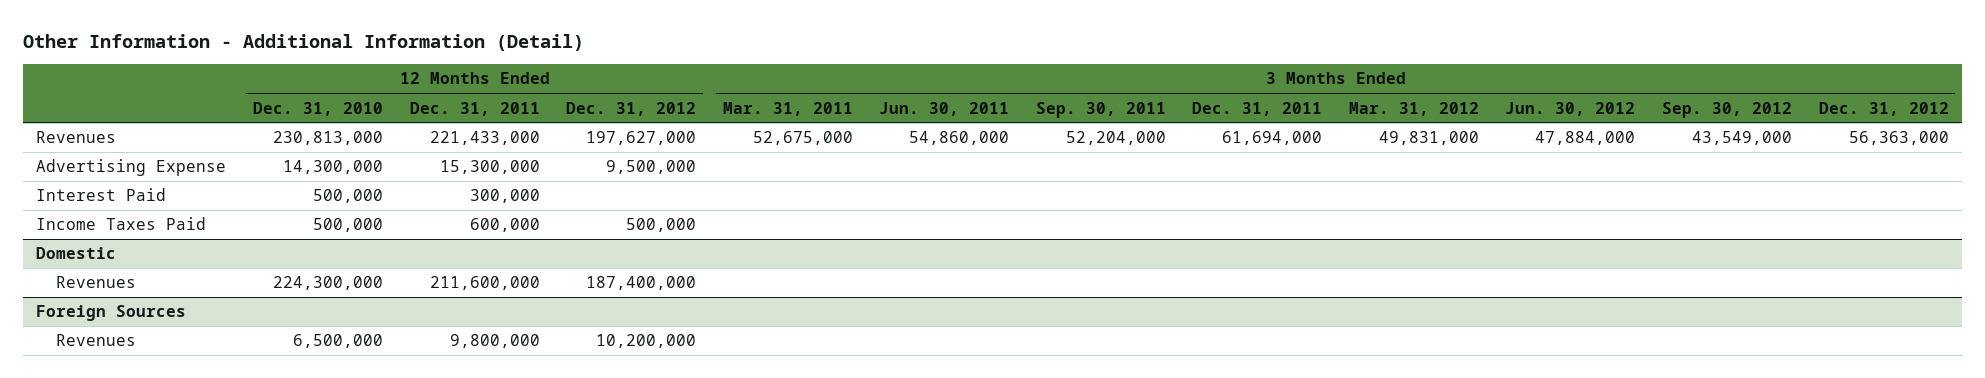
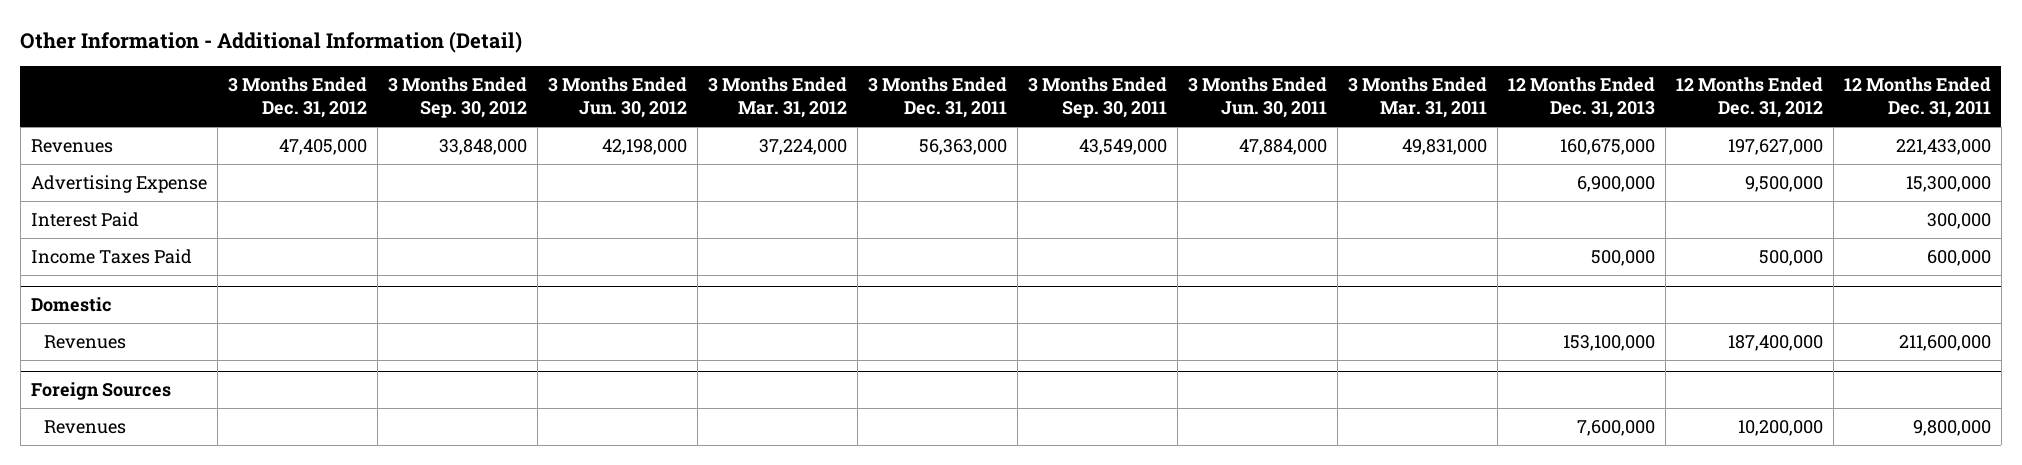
- | 12 Months Ended Dec. 31, 2010 | 12 Months Ended Dec. 31, 2011 | 12 Months Ended Dec. 31, 2012 | 3 Months Ended Mar. 31, 2011 | 3 Months Ended Jun. 30, 2011 | 3 Months Ended Sep. 30, 2011 | 3 Months Ended Dec. 31, 2011 | 3 Months Ended Mar. 31, 2012 | 3 Months Ended Jun. 30, 2012 | 3 Months Ended Sep. 30, 2012 | 3 Months Ended Dec. 31, 2012
+ | 3 Months Ended Dec. 31, 2012 | 3 Months Ended Sep. 30, 2012 | 3 Months Ended Jun. 30, 2012 | 3 Months Ended Mar. 31, 2012 | 3 Months Ended Dec. 31, 2011 | 3 Months Ended Sep. 30, 2011 | 3 Months Ended Jun. 30, 2011 | 3 Months Ended Mar. 31, 2011 | 12 Months Ended Dec. 31, 2013 | 12 Months Ended Dec. 31, 2012 | 12 Months Ended Dec. 31, 2011
- Revenues | 230,813,000 | 221,433,000 | 197,627,000 | 52,675,000 | 54,860,000 | 52,204,000 | 61,694,000 | 49,831,000 | 47,884,000 | 43,549,000 | 56,363,000
+ Revenues | 47,405,000 | 33,848,000 | 42,198,000 | 37,224,000 | 56,363,000 | 43,549,000 | 47,884,000 | 49,831,000 | 160,675,000 | 197,627,000 | 221,433,000

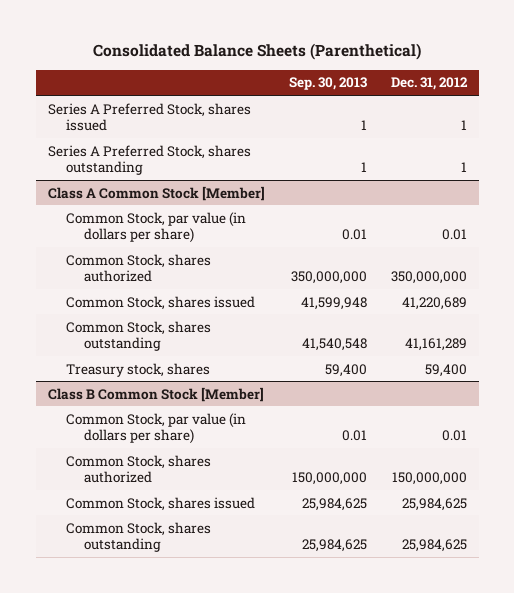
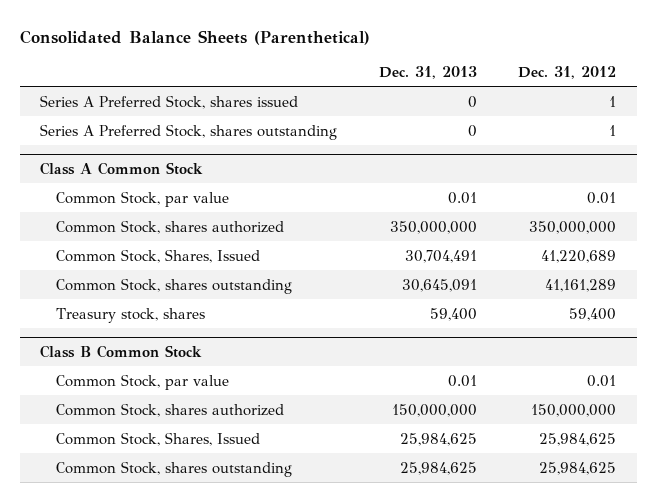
- | Sep. 30, 2013 | Dec. 31, 2012
+ | Dec. 31, 2013 | Dec. 31, 2012
- Class A Common Stock [Member]
- Common Stock, par value (in dollars per share) | 0.01 | 0.01
+ Class A Common Stock
+ Common Stock, par value | 0.01 | 0.01
- Common Stock, shares issued | 41,599,948 | 41,220,689
+ Common Stock, Shares, Issued | 30,704,491 | 41,220,689
- Class B Common Stock [Member]
- Common Stock, par value (in dollars per share) | 0.01 | 0.01
+ Class B Common Stock
+ Common Stock, par value | 0.01 | 0.01
- Common Stock, shares issued | 25,984,625 | 25,984,625
+ Common Stock, Shares, Issued | 25,984,625 | 25,984,625

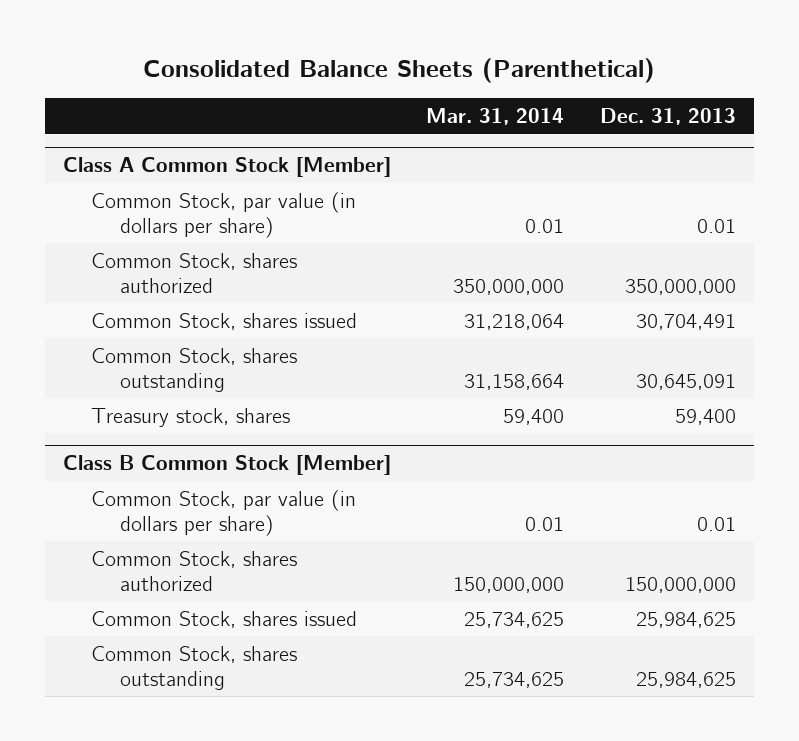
- | Dec. 31, 2013 | Dec. 31, 2012
+ | Mar. 31, 2014 | Dec. 31, 2013
- Series A Preferred Stock, shares issued | 0 | 1
- Series A Preferred Stock, shares outstanding | 0 | 1
- Class A Common Stock
- Common Stock, par value | 0.01 | 0.01
+ Class A Common Stock [Member]
+ Common Stock, par value (in dollars per share) | 0.01 | 0.01
- Common Stock, Shares, Issued | 30,704,491 | 41,220,689
+ Common Stock, shares issued | 31,218,064 | 30,704,491
- Class B Common Stock
- Common Stock, par value | 0.01 | 0.01
+ Class B Common Stock [Member]
+ Common Stock, par value (in dollars per share) | 0.01 | 0.01
- Common Stock, Shares, Issued | 25,984,625 | 25,984,625
+ Common Stock, shares issued | 25,734,625 | 25,984,625

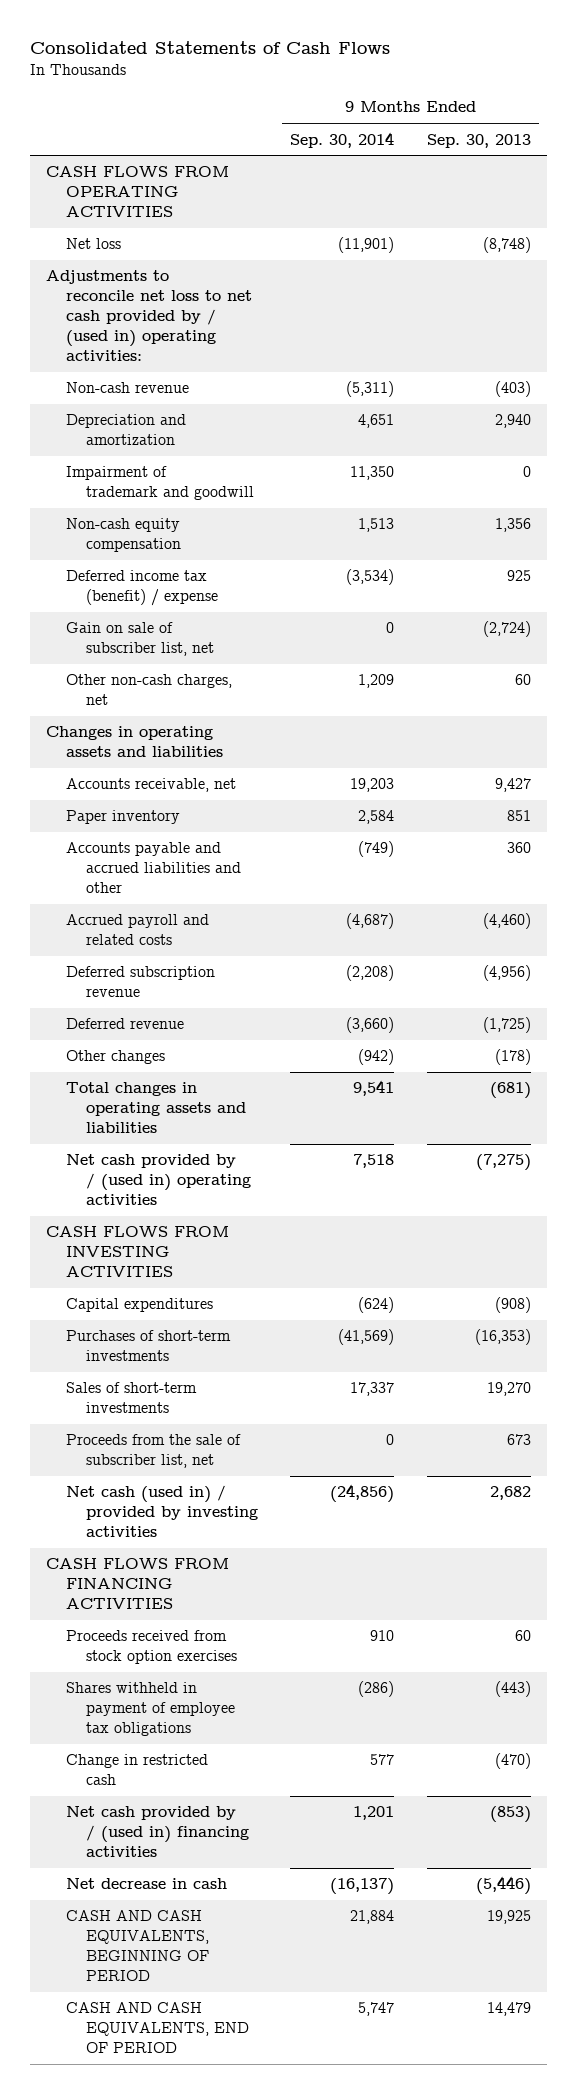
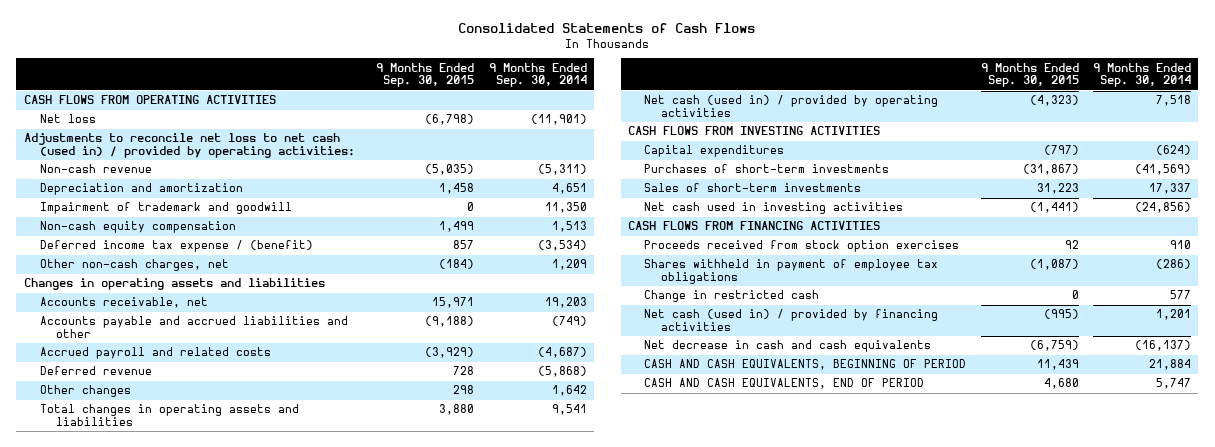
- | 9 Months Ended Sep. 30, 2014 | 9 Months Ended Sep. 30, 2013
+ | 9 Months Ended Sep. 30, 2015 | 9 Months Ended Sep. 30, 2014
- Adjustments to reconcile net loss to net cash provided by / (used in) operating activities:
+ Adjustments to reconcile net loss to net cash (used in) / provided by operating activities:
- Deferred income tax (benefit) / expense | (3,534) | 925
- Gain on sale of subscriber list, net | 0 | (2,724)
+ Deferred income tax expense / (benefit) | 857 | (3,534)
- Paper inventory | 2,584 | 851
- Deferred subscription revenue | (2,208) | (4,956)
- Deferred revenue | (3,660) | (1,725)
- Other changes | (942) | (178)
+ Deferred revenue | 728 | (5,868)
+ Other changes | 298 | 1,642
- Net cash provided by / (used in) operating activities | 7,518 | (7,275)
+ Net cash (used in) / provided by operating activities | (4,323) | 7,518
- Proceeds from the sale of subscriber list, net | 0 | 673
- Net cash (used in) / provided by investing activities | (24,856) | 2,682
+ Net cash used in investing activities | (1,441) | (24,856)
- Net cash provided by / (used in) financing activities | 1,201 | (853)
- Net decrease in cash | (16,137) | (5,446)
+ Net cash (used in) / provided by financing activities | (995) | 1,201
+ Net decrease in cash and cash equivalents | (6,759) | (16,137)

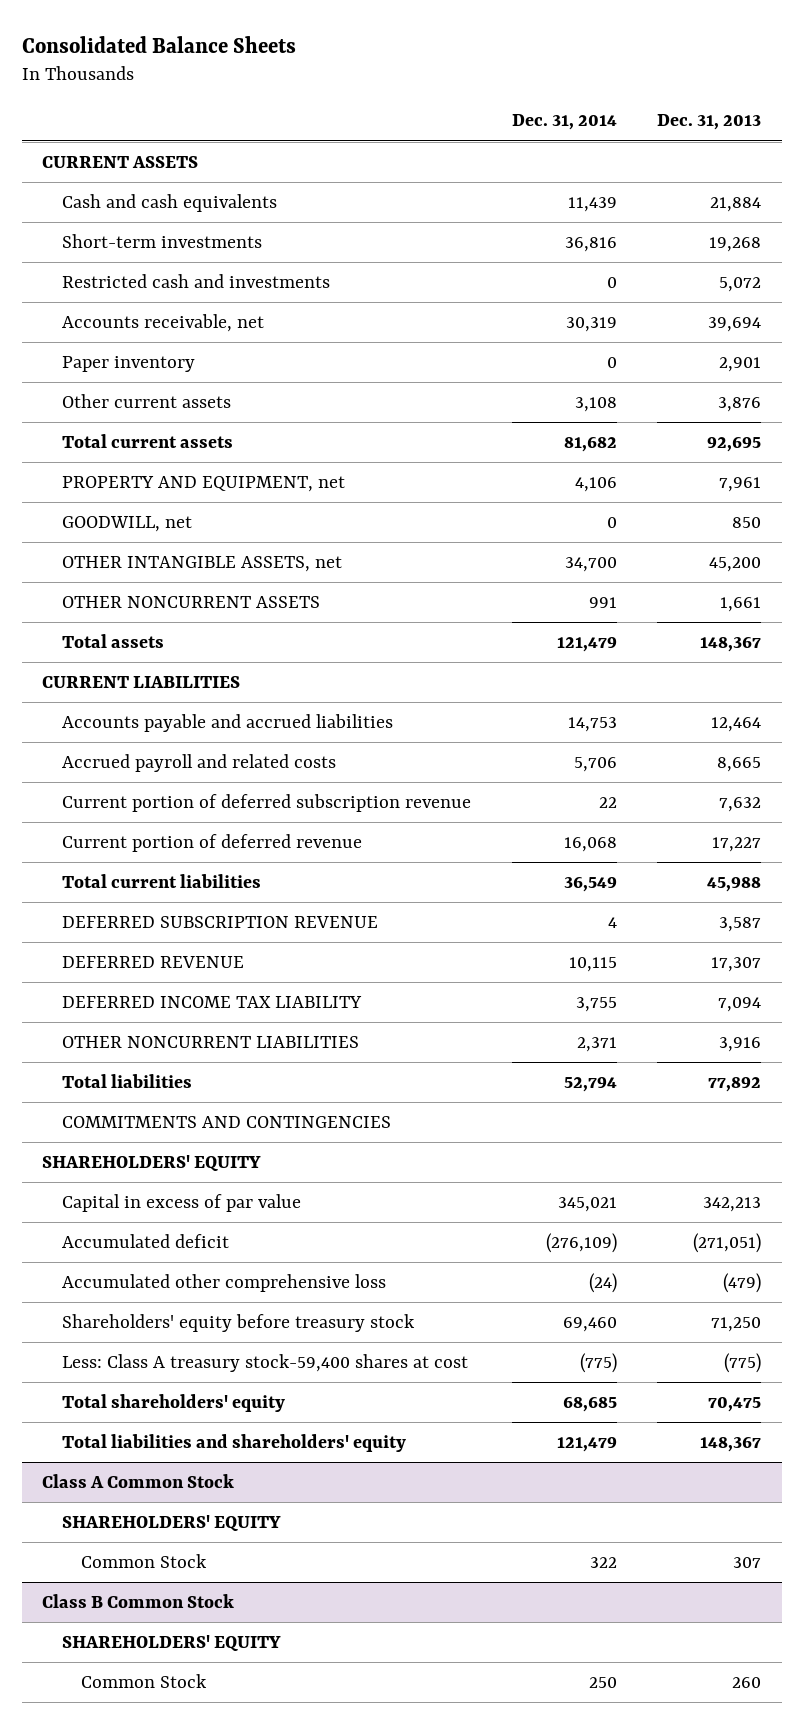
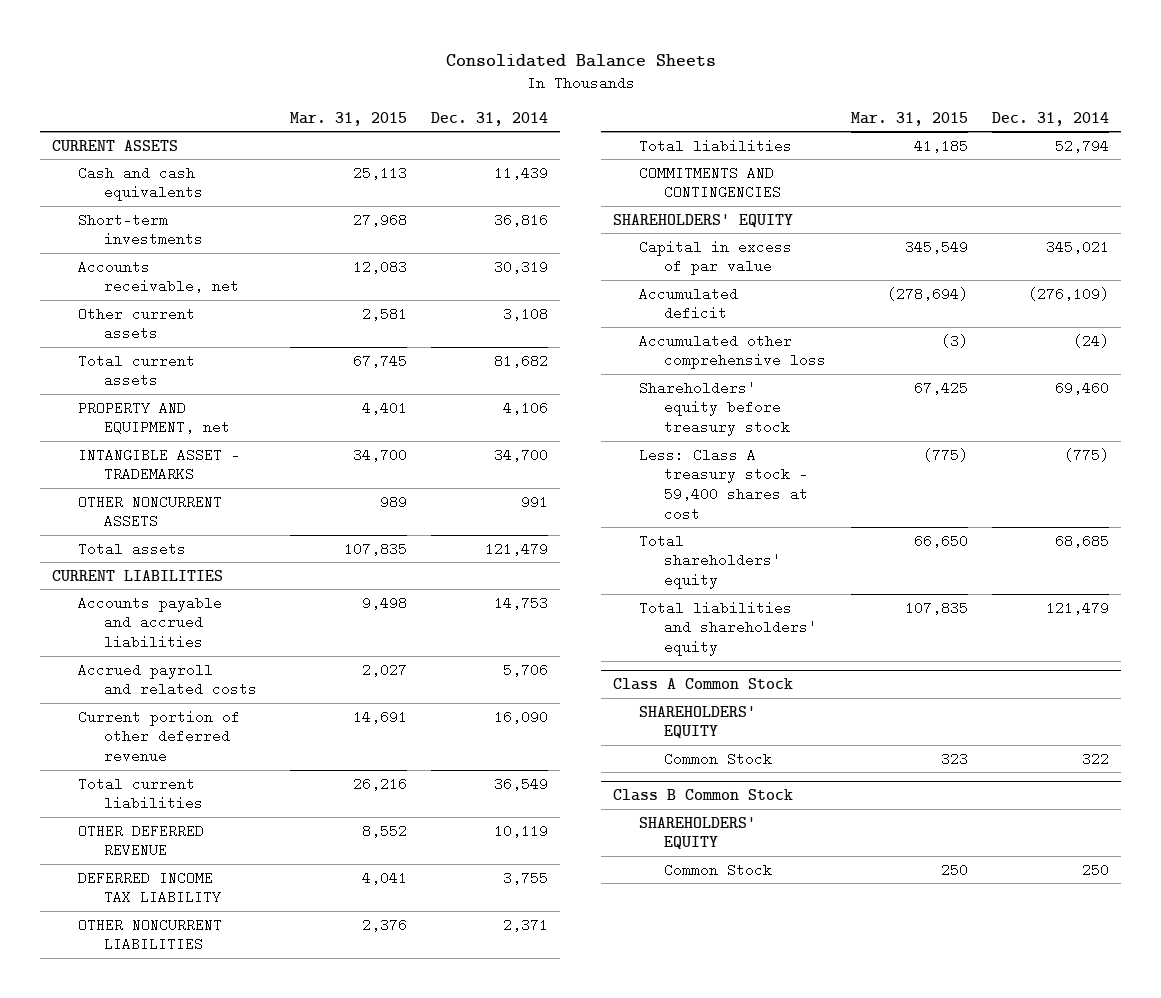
- | Dec. 31, 2014 | Dec. 31, 2013
+ | Mar. 31, 2015 | Dec. 31, 2014
- Restricted cash and investments | 0 | 5,072
- Paper inventory | 0 | 2,901
- GOODWILL, net | 0 | 850
- OTHER INTANGIBLE ASSETS, net | 34,700 | 45,200
+ INTANGIBLE ASSET - TRADEMARKS | 34,700 | 34,700
- Current portion of deferred subscription revenue | 22 | 7,632
- Current portion of deferred revenue | 16,068 | 17,227
+ Current portion of other deferred revenue | 14,691 | 16,090
- DEFERRED SUBSCRIPTION REVENUE | 4 | 3,587
- DEFERRED REVENUE | 10,115 | 17,307
+ OTHER DEFERRED REVENUE | 8,552 | 10,119
- Less: Class A treasury stock-59,400 shares at cost | (775) | (775)
+ Less: Class A treasury stock - 59,400 shares at cost | (775) | (775)

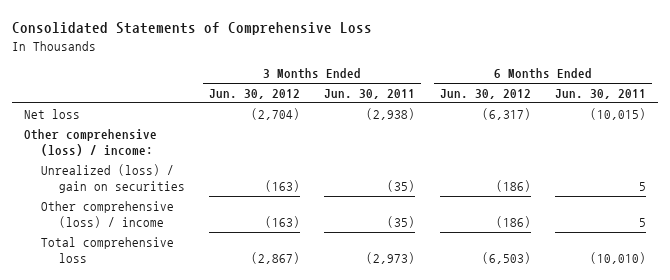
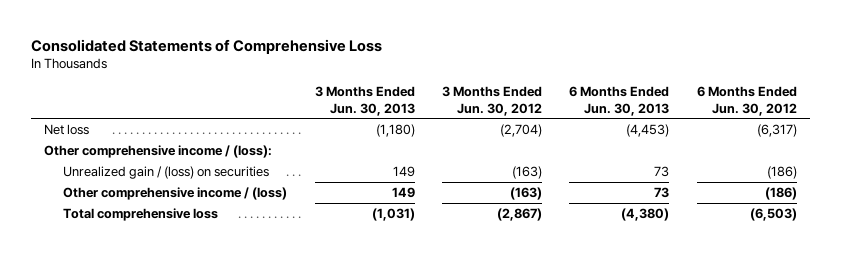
- | 3 Months Ended Jun. 30, 2012 | 3 Months Ended Jun. 30, 2011 | 6 Months Ended Jun. 30, 2012 | 6 Months Ended Jun. 30, 2011
+ | 3 Months Ended Jun. 30, 2013 | 3 Months Ended Jun. 30, 2012 | 6 Months Ended Jun. 30, 2013 | 6 Months Ended Jun. 30, 2012
- Other comprehensive (loss) / income:
- Unrealized (loss) / gain on securities | (163) | (35) | (186) | 5
- Other comprehensive (loss) / income | (163) | (35) | (186) | 5
+ Other comprehensive income / (loss):
+ Unrealized gain / (loss) on securities | 149 | (163) | 73 | (186)
+ Other comprehensive income / (loss) | 149 | (163) | 73 | (186)

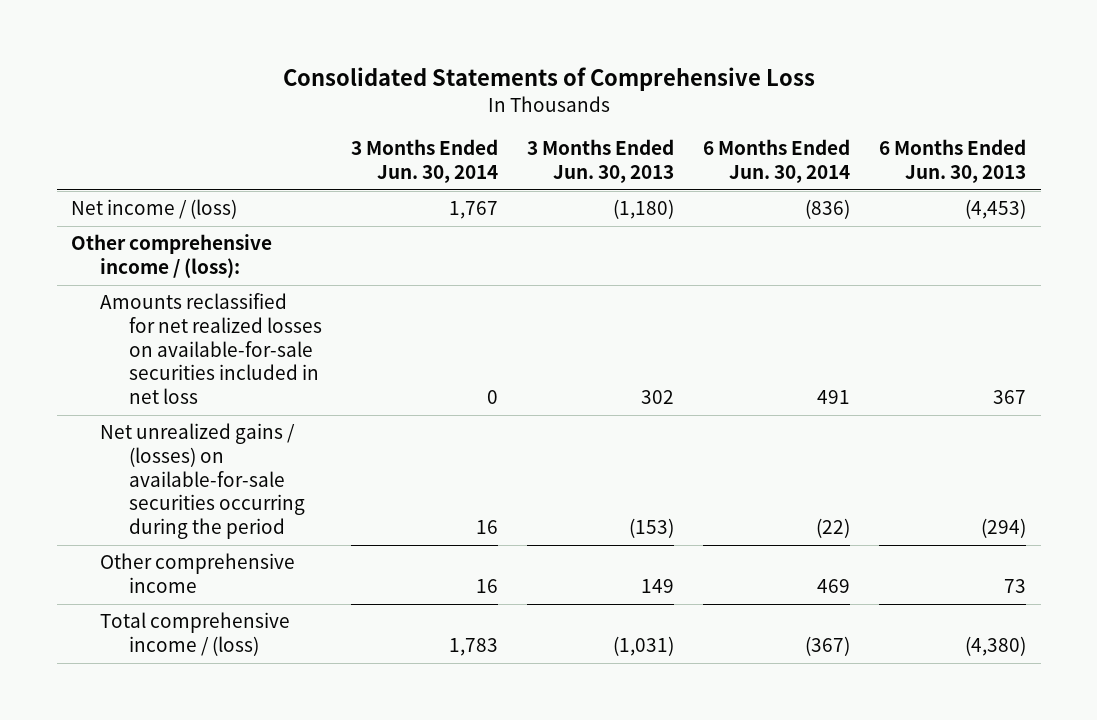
- | 3 Months Ended Jun. 30, 2013 | 3 Months Ended Jun. 30, 2012 | 6 Months Ended Jun. 30, 2013 | 6 Months Ended Jun. 30, 2012
+ | 3 Months Ended Jun. 30, 2014 | 3 Months Ended Jun. 30, 2013 | 6 Months Ended Jun. 30, 2014 | 6 Months Ended Jun. 30, 2013
- Net loss | (1,180) | (2,704) | (4,453) | (6,317)
+ Net income / (loss) | 1,767 | (1,180) | (836) | (4,453)
- Unrealized gain / (loss) on securities | 149 | (163) | 73 | (186)
- Other comprehensive income / (loss) | 149 | (163) | 73 | (186)
- Total comprehensive loss | (1,031) | (2,867) | (4,380) | (6,503)
+ Amounts reclassified for net realized losses on available-for-sale securities included in net loss | 0 | 302 | 491 | 367
+ Net unrealized gains / (losses) on available-for-sale securities occurring during the period | 16 | (153) | (22) | (294)
+ Other comprehensive income | 16 | 149 | 469 | 73
+ Total comprehensive income / (loss) | 1,783 | (1,031) | (367) | (4,380)

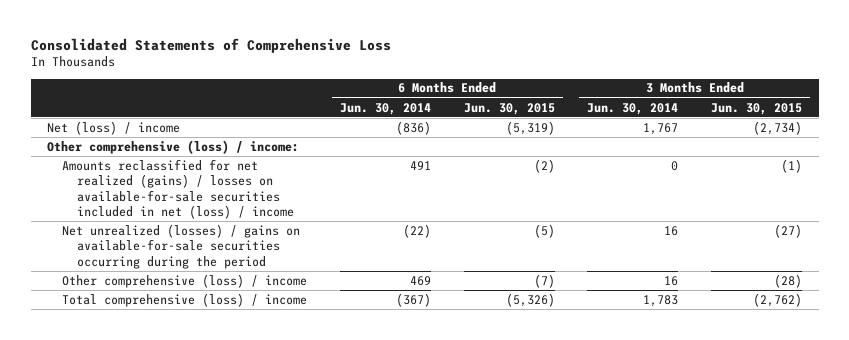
- | 3 Months Ended Jun. 30, 2014 | 3 Months Ended Jun. 30, 2013 | 6 Months Ended Jun. 30, 2014 | 6 Months Ended Jun. 30, 2013
+ | 6 Months Ended Jun. 30, 2014 | 6 Months Ended Jun. 30, 2015 | 3 Months Ended Jun. 30, 2014 | 3 Months Ended Jun. 30, 2015
- Net income / (loss) | 1,767 | (1,180) | (836) | (4,453)
- Other comprehensive income / (loss):
- Amounts reclassified for net realized losses on available-for-sale securities included in net loss | 0 | 302 | 491 | 367
- Net unrealized gains / (losses) on available-for-sale securities occurring during the period | 16 | (153) | (22) | (294)
- Other comprehensive income | 16 | 149 | 469 | 73
- Total comprehensive income / (loss) | 1,783 | (1,031) | (367) | (4,380)
+ Net (loss) / income | (836) | (5,319) | 1,767 | (2,734)
+ Other comprehensive (loss) / income:
+ Amounts reclassified for net realized (gains) / losses on available-for-sale securities included in net (loss) / income | 491 | (2) | 0 | (1)
+ Net unrealized (losses) / gains on available-for-sale securities occurring during the period | (22) | (5) | 16 | (27)
+ Other comprehensive (loss) / income | 469 | (7) | 16 | (28)
+ Total comprehensive (loss) / income | (367) | (5,326) | 1,783 | (2,762)

